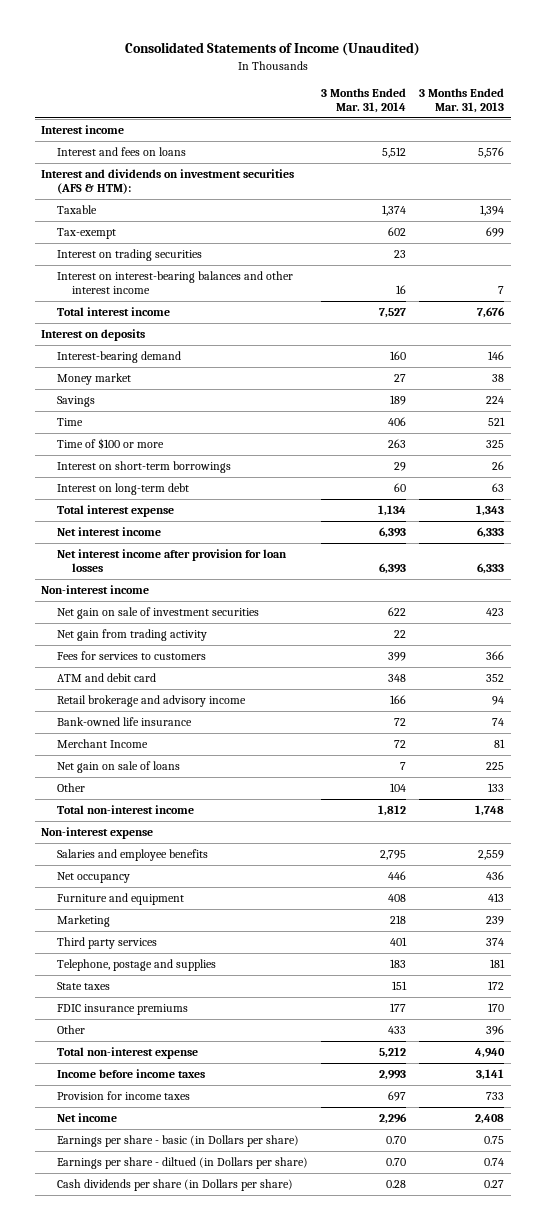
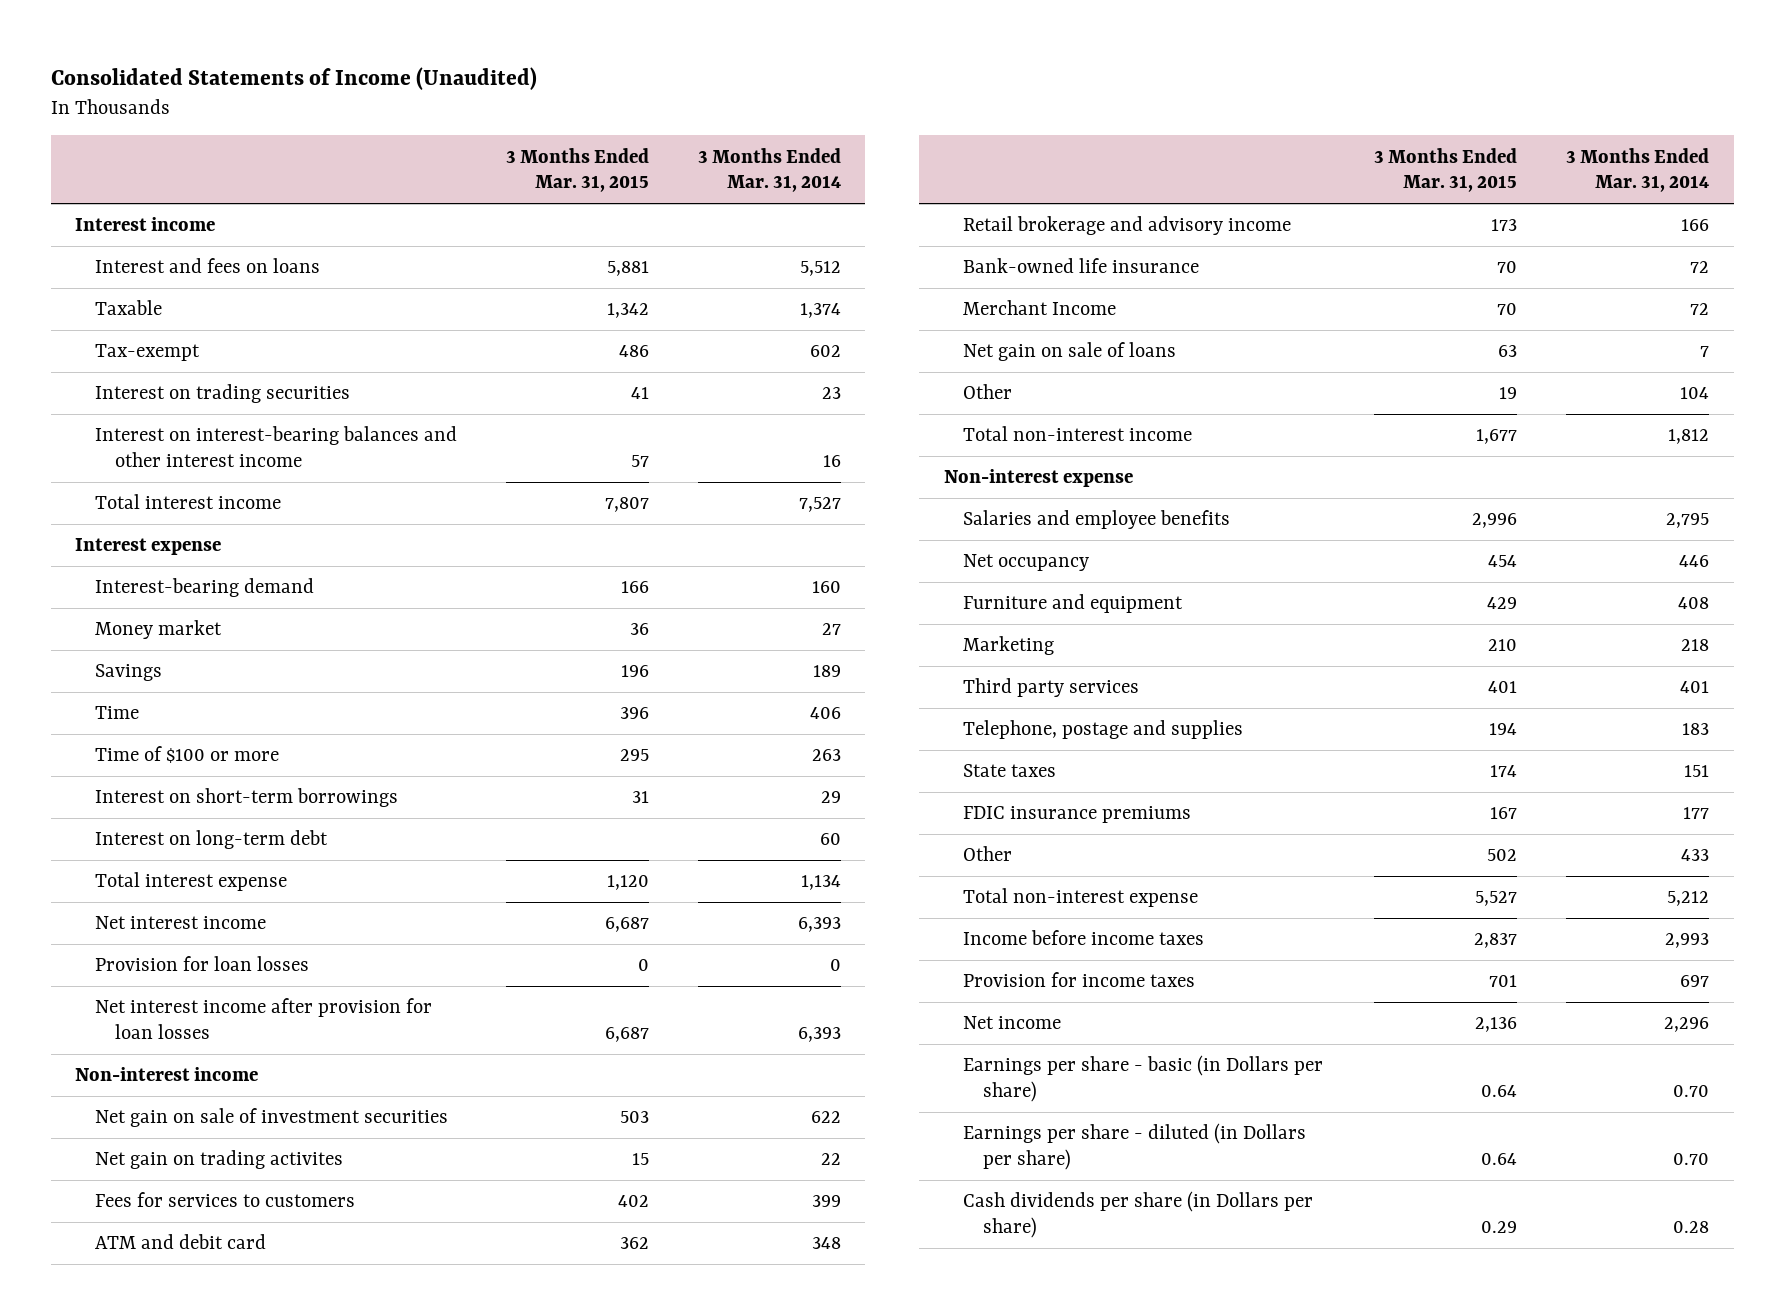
- | 3 Months Ended Mar. 31, 2014 | 3 Months Ended Mar. 31, 2013
+ | 3 Months Ended Mar. 31, 2015 | 3 Months Ended Mar. 31, 2014
- Interest and dividends on investment securities (AFS & HTM):
- Interest on deposits
+ Interest expense
+ Provision for loan losses | 0 | 0
- Net gain from trading activity | 22 |
+ Net gain on trading activites | 15 | 22
- Earnings per share - diltued (in Dollars per share) | 0.70 | 0.74
+ Earnings per share - diluted (in Dollars per share) | 0.64 | 0.70

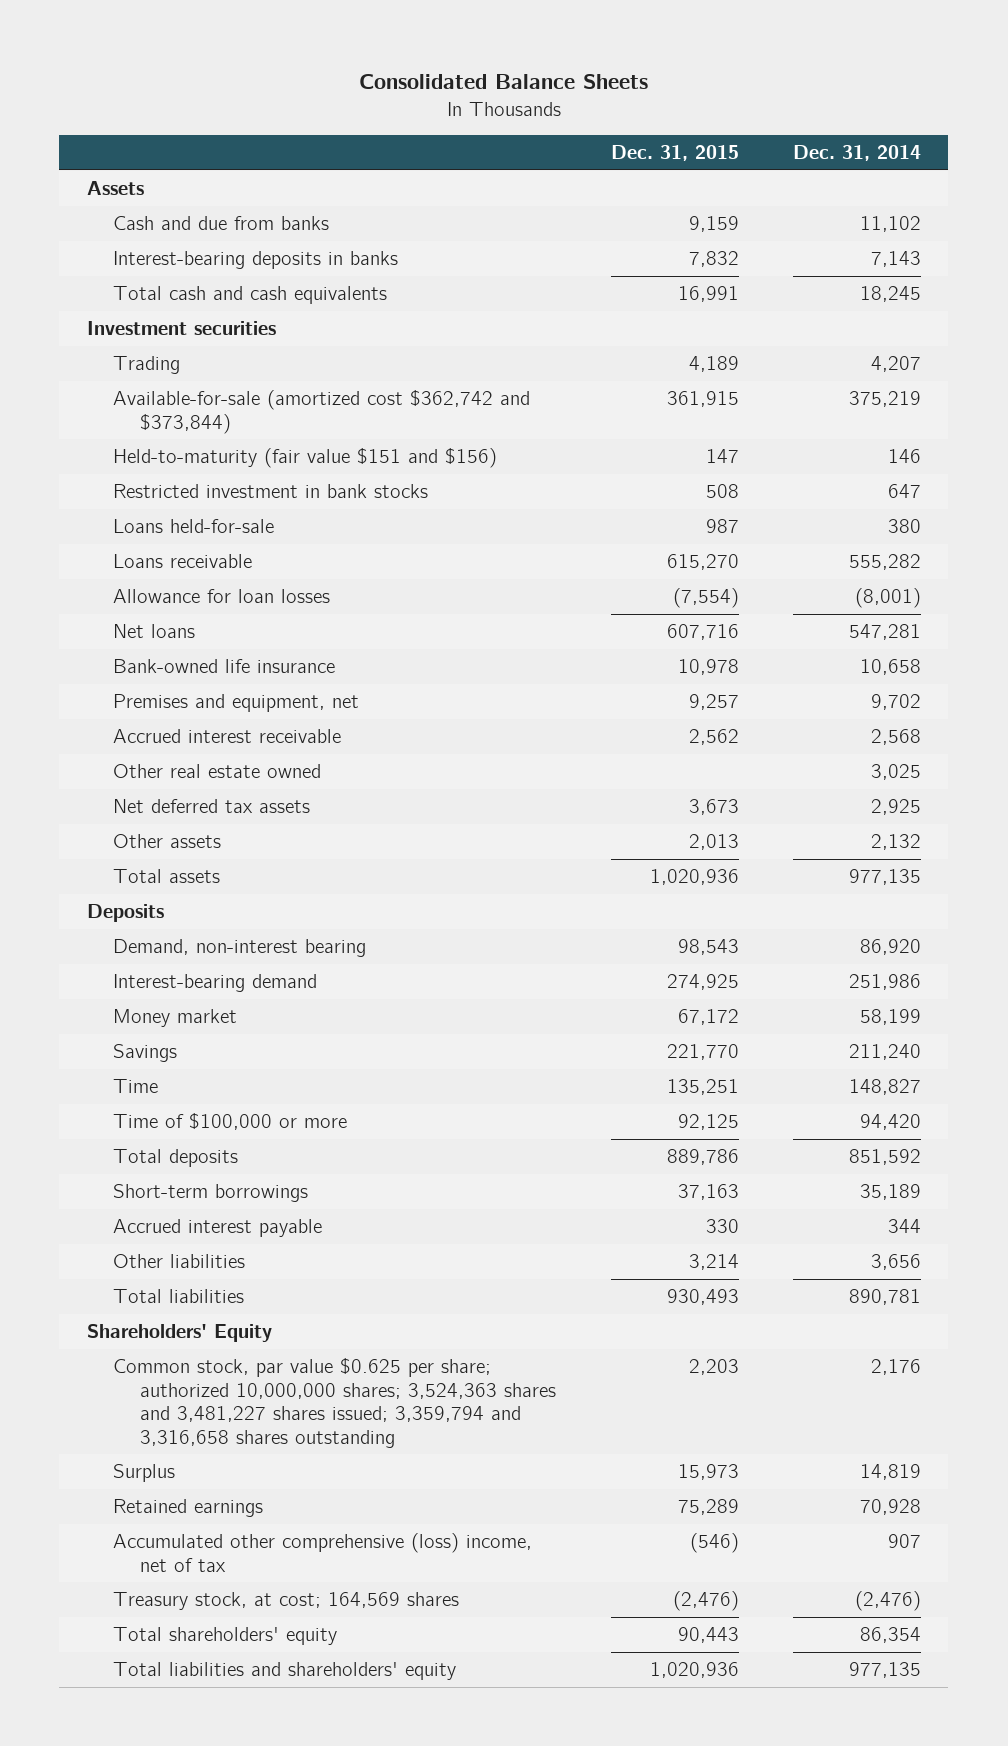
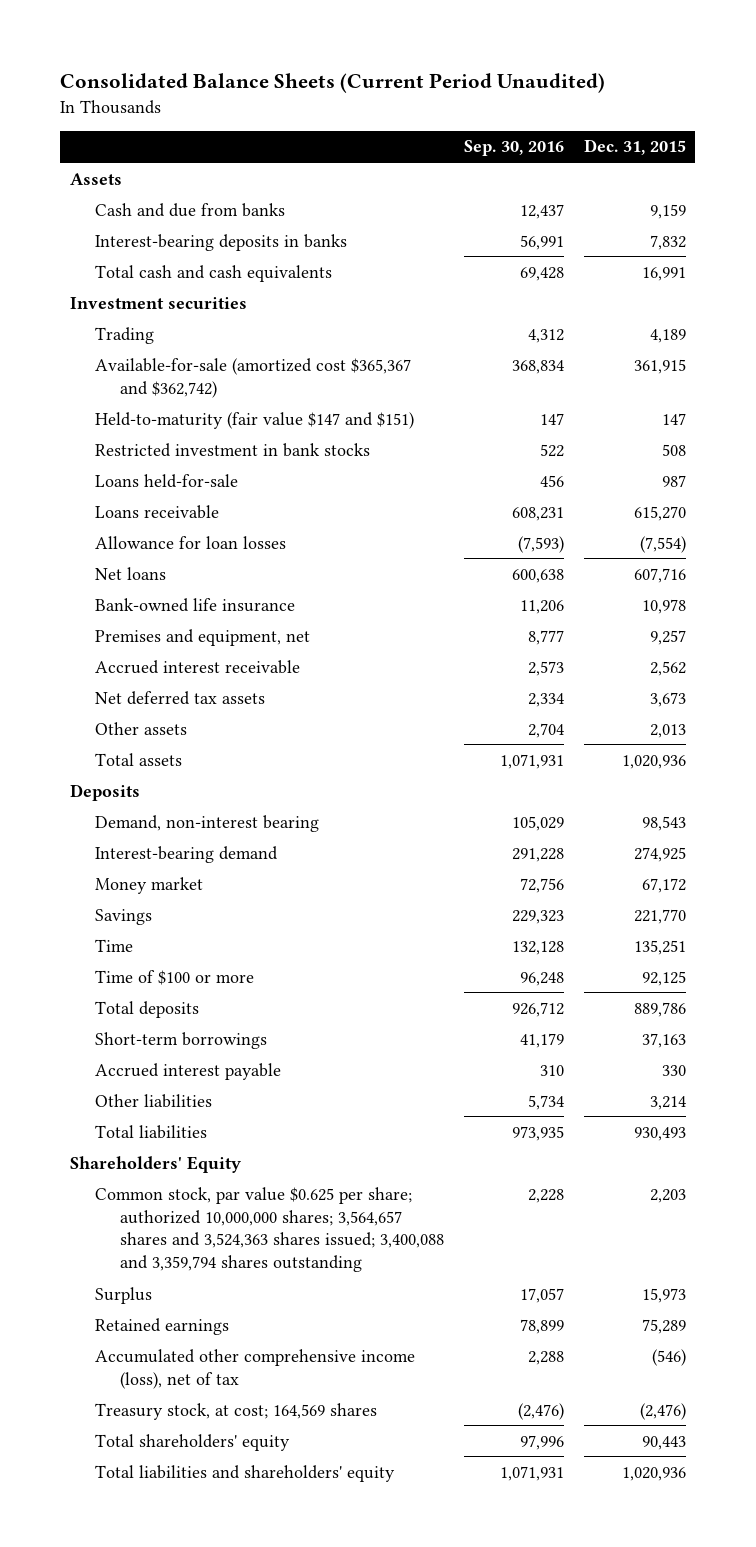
- Consolidated Balance Sheets
+ Consolidated Balance Sheets (Current Period Unaudited)
- | Dec. 31, 2015 | Dec. 31, 2014
+ | Sep. 30, 2016 | Dec. 31, 2015
- Available-for-sale (amortized cost $362,742 and $373,844) | 361,915 | 375,219
- Held-to-maturity (fair value $151 and $156) | 147 | 146
+ Available-for-sale (amortized cost $365,367 and $362,742) | 368,834 | 361,915
+ Held-to-maturity (fair value $147 and $151) | 147 | 147
- Other real estate owned | | 3,025
- Time of $100,000 or more | 92,125 | 94,420
+ Time of $100 or more | 96,248 | 92,125
- Common stock, par value $0.625 per share; authorized 10,000,000 shares; 3,524,363 shares and 3,481,227 shares issued; 3,359,794 and 3,316,658 shares outstanding | 2,203 | 2,176
+ Common stock, par value $0.625 per share; authorized 10,000,000 shares; 3,564,657 shares and 3,524,363 shares issued; 3,400,088 and 3,359,794 shares outstanding | 2,228 | 2,203
- Accumulated other comprehensive (loss) income, net of tax | (546) | 907
+ Accumulated other comprehensive income (loss), net of tax | 2,288 | (546)

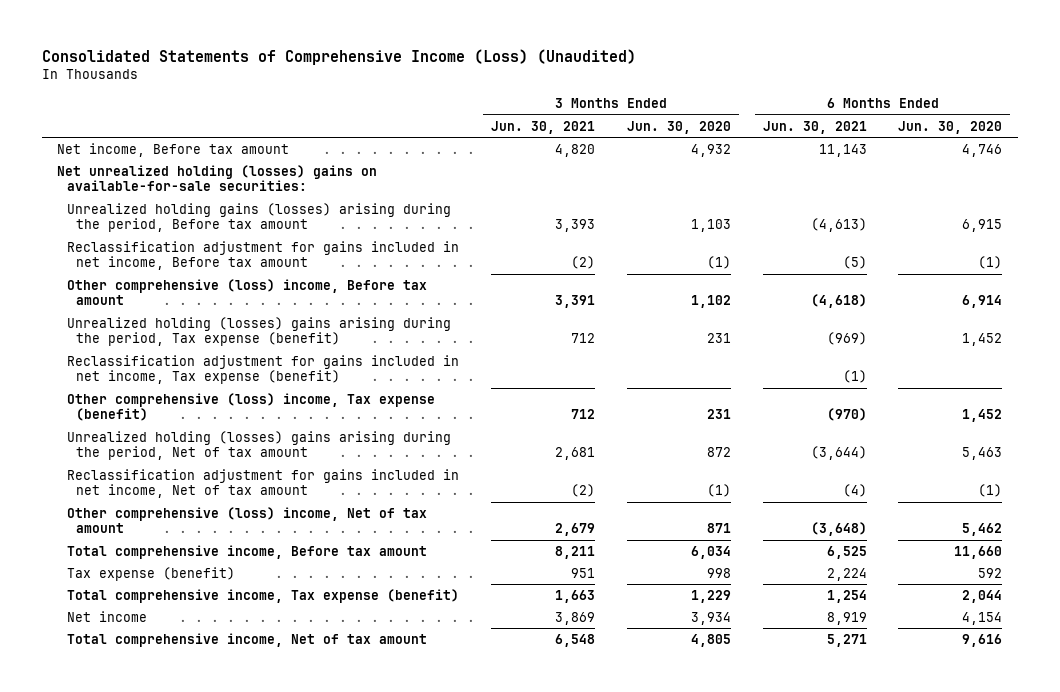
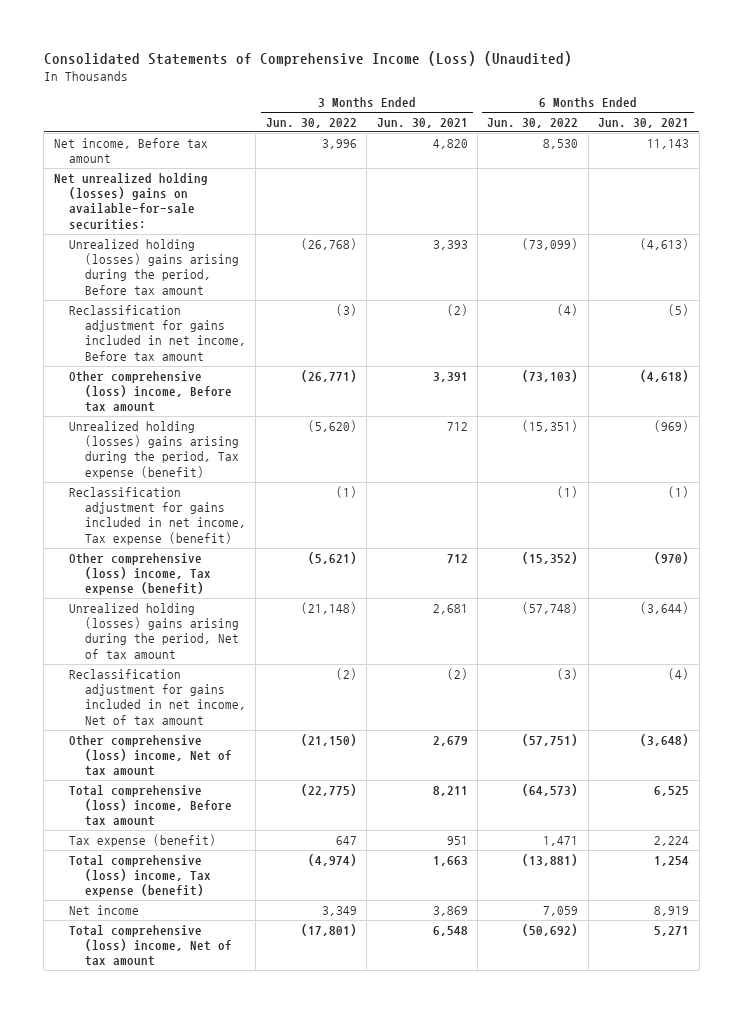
- | 3 Months Ended Jun. 30, 2021 | 3 Months Ended Jun. 30, 2020 | 6 Months Ended Jun. 30, 2021 | 6 Months Ended Jun. 30, 2020
+ | 3 Months Ended Jun. 30, 2022 | 3 Months Ended Jun. 30, 2021 | 6 Months Ended Jun. 30, 2022 | 6 Months Ended Jun. 30, 2021
- Unrealized holding gains (losses) arising during the period, Before tax amount | 3,393 | 1,103 | (4,613) | 6,915
+ Unrealized holding (losses) gains arising during the period, Before tax amount | (26,768) | 3,393 | (73,099) | (4,613)
- Total comprehensive income, Before tax amount | 8,211 | 6,034 | 6,525 | 11,660
+ Total comprehensive (loss) income, Before tax amount | (22,775) | 8,211 | (64,573) | 6,525
- Total comprehensive income, Tax expense (benefit) | 1,663 | 1,229 | 1,254 | 2,044
+ Total comprehensive (loss) income, Tax expense (benefit) | (4,974) | 1,663 | (13,881) | 1,254
- Total comprehensive income, Net of tax amount | 6,548 | 4,805 | 5,271 | 9,616
+ Total comprehensive (loss) income, Net of tax amount | (17,801) | 6,548 | (50,692) | 5,271

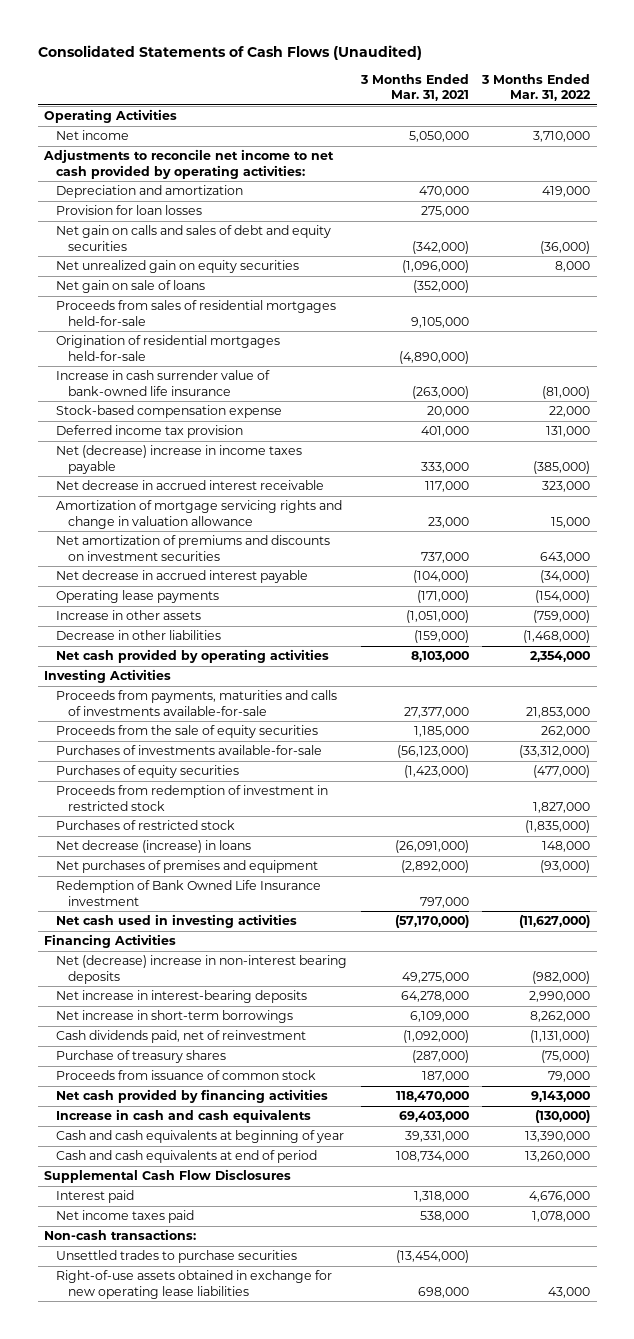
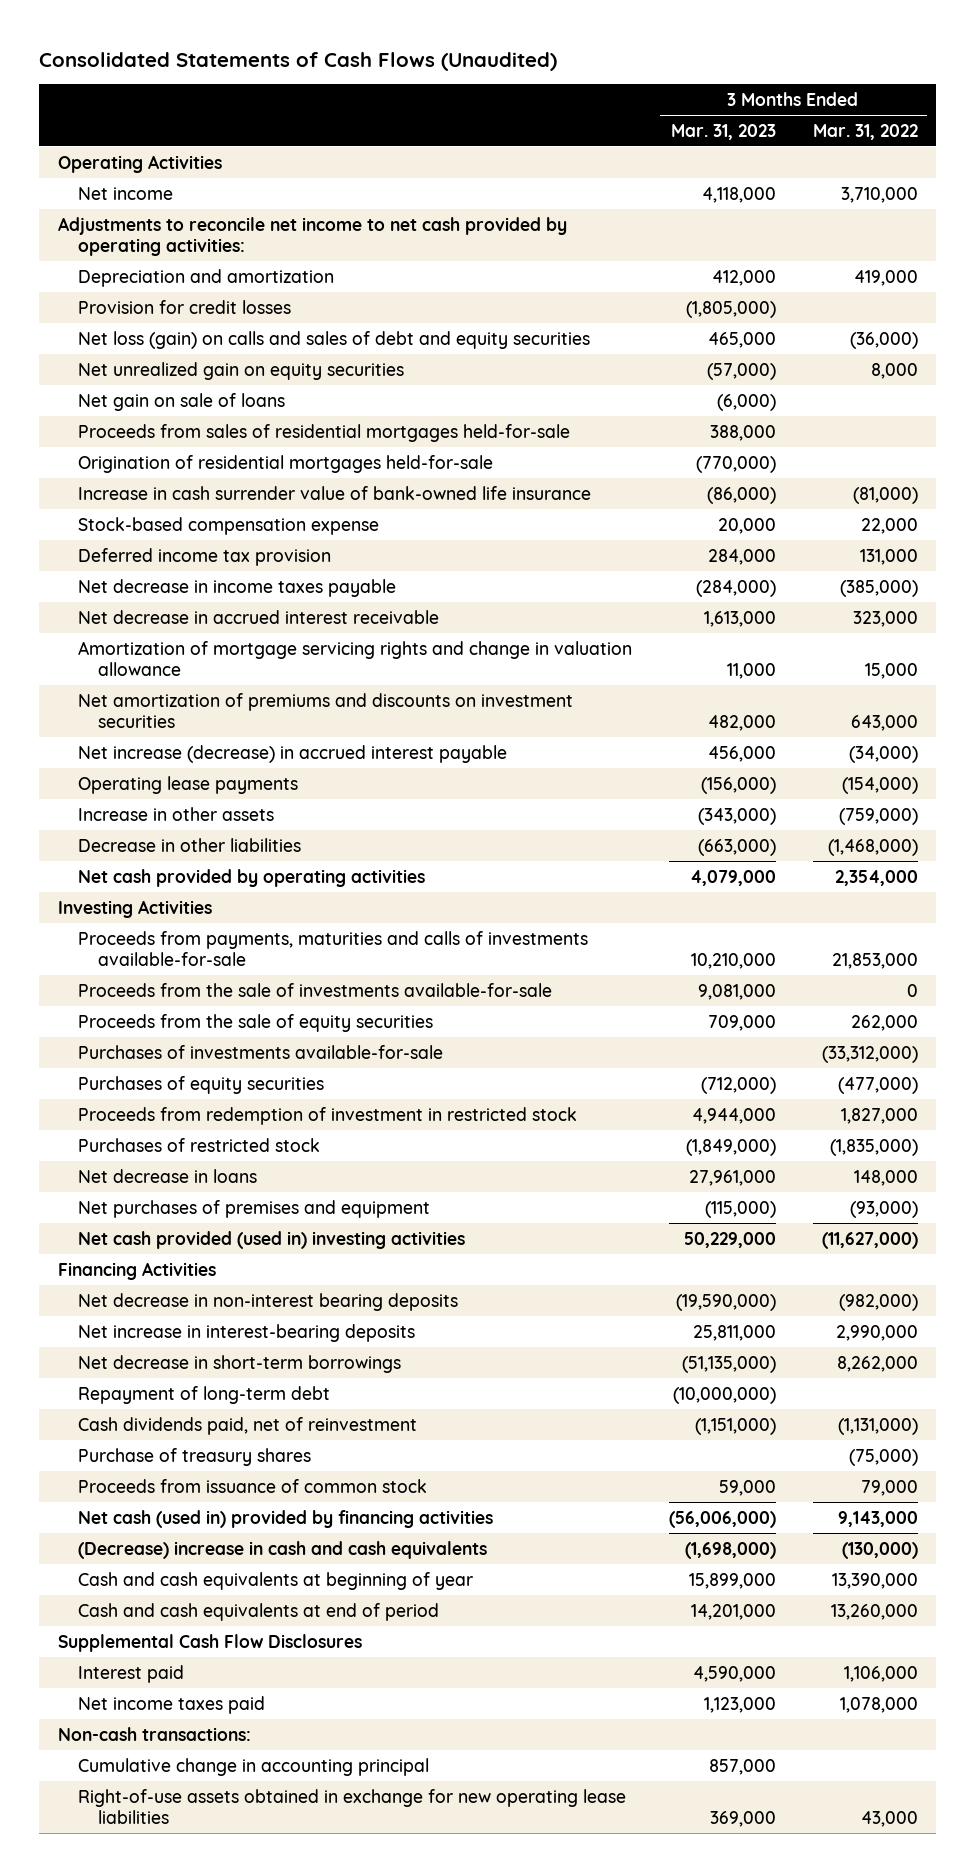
- | 3 Months Ended Mar. 31, 2021 | 3 Months Ended Mar. 31, 2022
+ | 3 Months Ended Mar. 31, 2023 | 3 Months Ended Mar. 31, 2022
- Provision for loan losses | 275,000 |
- Net gain on calls and sales of debt and equity securities | (342,000) | (36,000)
+ Provision for credit losses | (1,805,000) |
+ Net loss (gain) on calls and sales of debt and equity securities | 465,000 | (36,000)
- Net (decrease) increase in income taxes payable | 333,000 | (385,000)
+ Net decrease in income taxes payable | (284,000) | (385,000)
- Net decrease in accrued interest payable | (104,000) | (34,000)
+ Net increase (decrease) in accrued interest payable | 456,000 | (34,000)
+ Proceeds from the sale of investments available-for-sale | 9,081,000 | 0
- Net decrease (increase) in loans | (26,091,000) | 148,000
+ Net decrease in loans | 27,961,000 | 148,000
- Redemption of Bank Owned Life Insurance investment | 797,000 |
- Net cash used in investing activities | (57,170,000) | (11,627,000)
+ Net cash provided (used in) investing activities | 50,229,000 | (11,627,000)
- Net (decrease) increase in non-interest bearing deposits | 49,275,000 | (982,000)
+ Net decrease in non-interest bearing deposits | (19,590,000) | (982,000)
- Net increase in short-term borrowings | 6,109,000 | 8,262,000
+ Net decrease in short-term borrowings | (51,135,000) | 8,262,000
+ Repayment of long-term debt | (10,000,000) |
- Net cash provided by financing activities | 118,470,000 | 9,143,000
- Increase in cash and cash equivalents | 69,403,000 | (130,000)
+ Net cash (used in) provided by financing activities | (56,006,000) | 9,143,000
+ (Decrease) increase in cash and cash equivalents | (1,698,000) | (130,000)
- Interest paid | 1,318,000 | 4,676,000
+ Interest paid | 4,590,000 | 1,106,000
- Unsettled trades to purchase securities | (13,454,000) |
+ Cumulative change in accounting principal | 857,000 |

